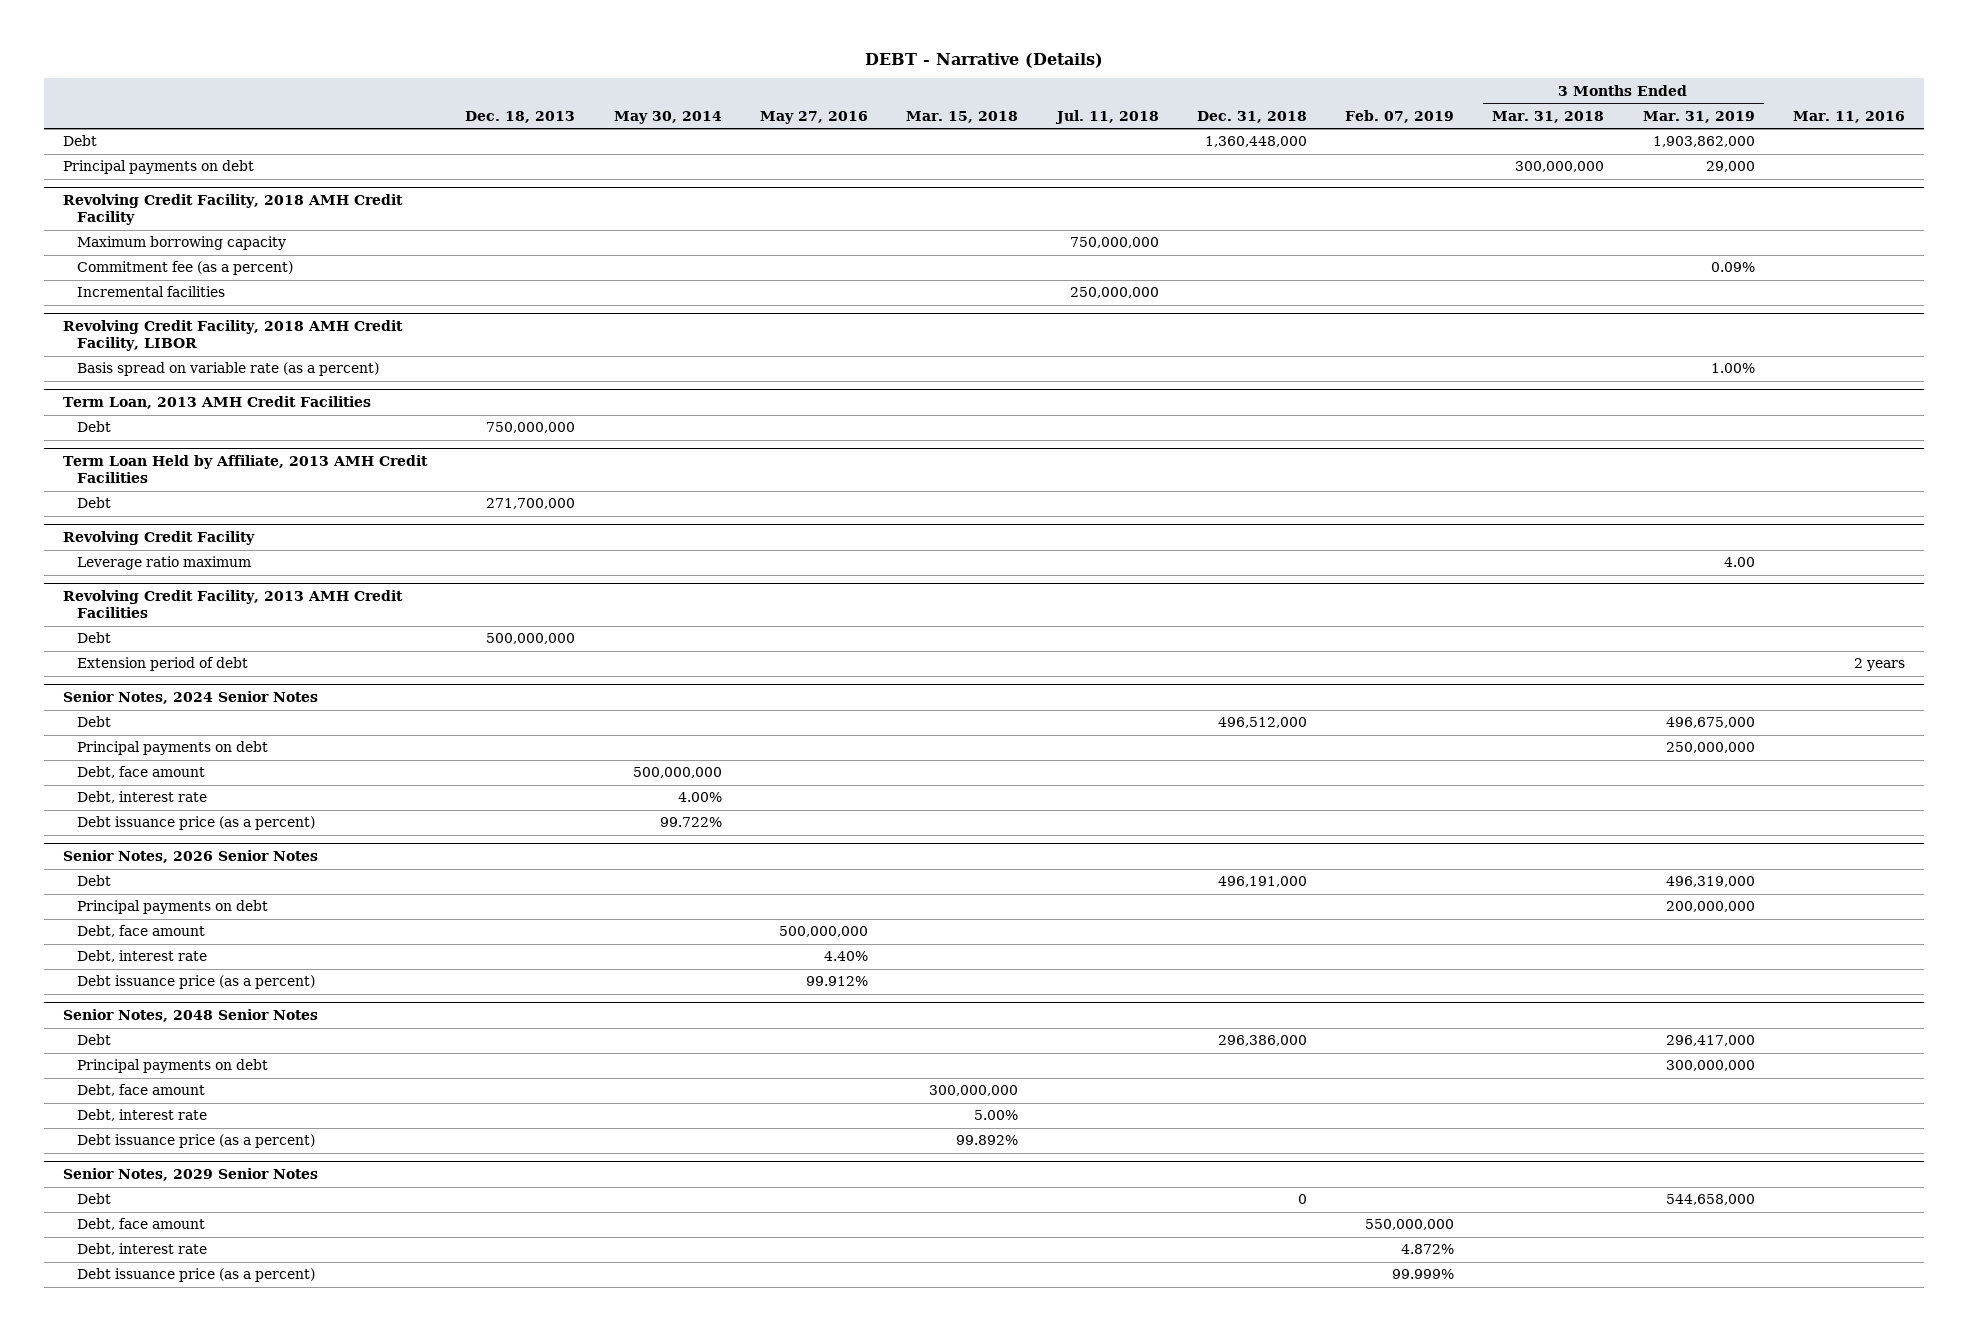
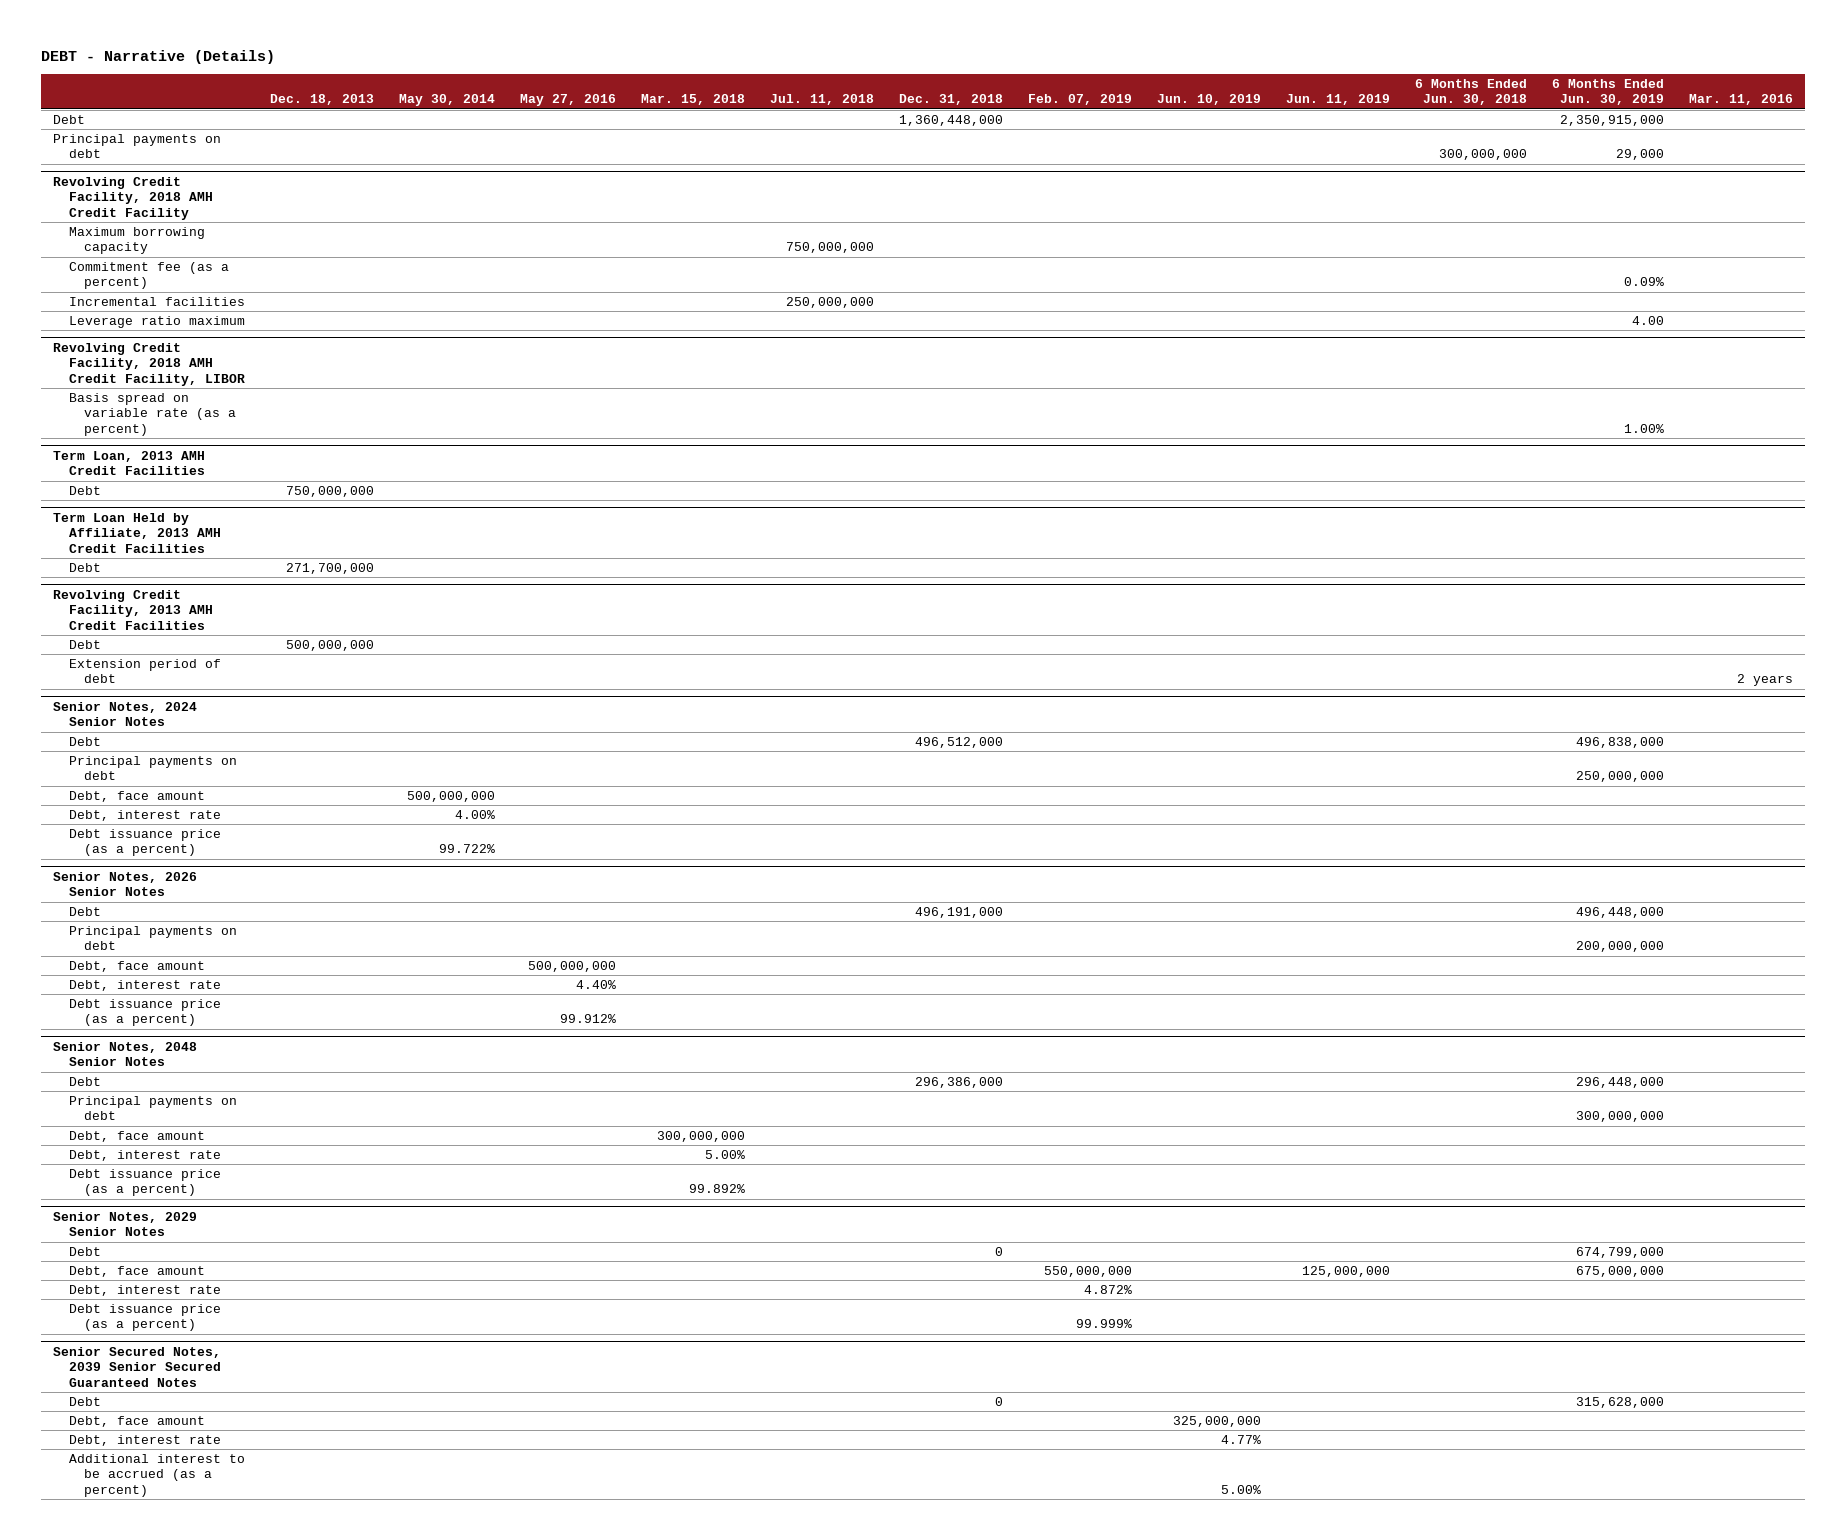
- | Dec. 18, 2013 | May 30, 2014 | May 27, 2016 | Mar. 15, 2018 | Jul. 11, 2018 | Dec. 31, 2018 | Feb. 07, 2019 | 3 Months Ended Mar. 31, 2018 | 3 Months Ended Mar. 31, 2019 | Mar. 11, 2016
+ | Dec. 18, 2013 | May 30, 2014 | May 27, 2016 | Mar. 15, 2018 | Jul. 11, 2018 | Dec. 31, 2018 | Feb. 07, 2019 | Jun. 10, 2019 | Jun. 11, 2019 | 6 Months Ended Jun. 30, 2018 | 6 Months Ended Jun. 30, 2019 | Mar. 11, 2016
@ Revolving Credit Facility, 2018 AMH Credit Facility
+ Leverage ratio maximum | | | | | | | | | | | 4.00 |
- Revolving Credit Facility
- Leverage ratio maximum | | | | | | | | | 4.00 |
+ Senior Secured Notes, 2039 Senior Secured Guaranteed Notes
+ Debt | | | | | | 0 | | | | | 315,628,000 |
+ Debt, face amount | | | | | | | | 325,000,000 | | | |
+ Debt, interest rate | | | | | | | | 4.77% | | | |
+ Additional interest to be accrued (as a percent) | | | | | | | | 5.00% | | | |

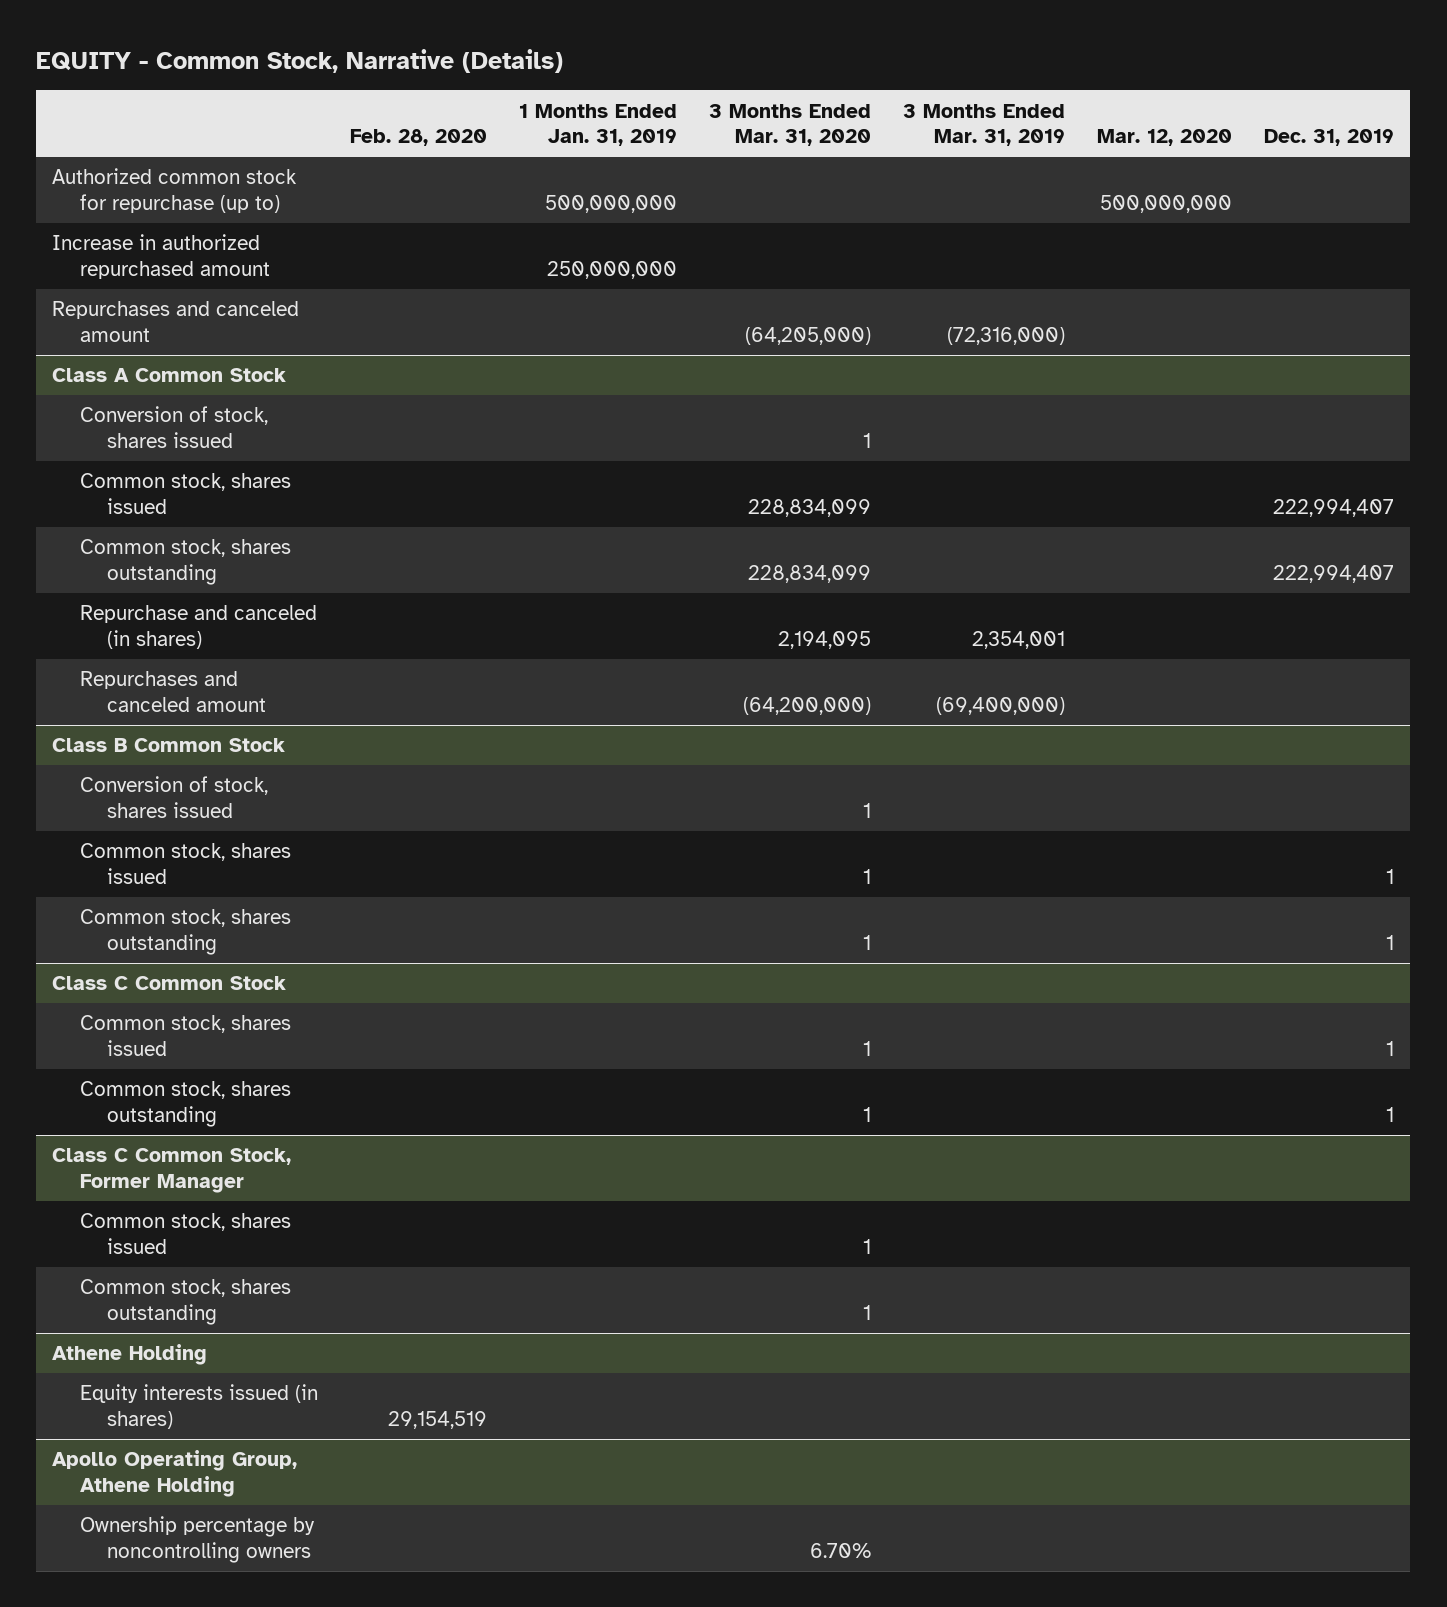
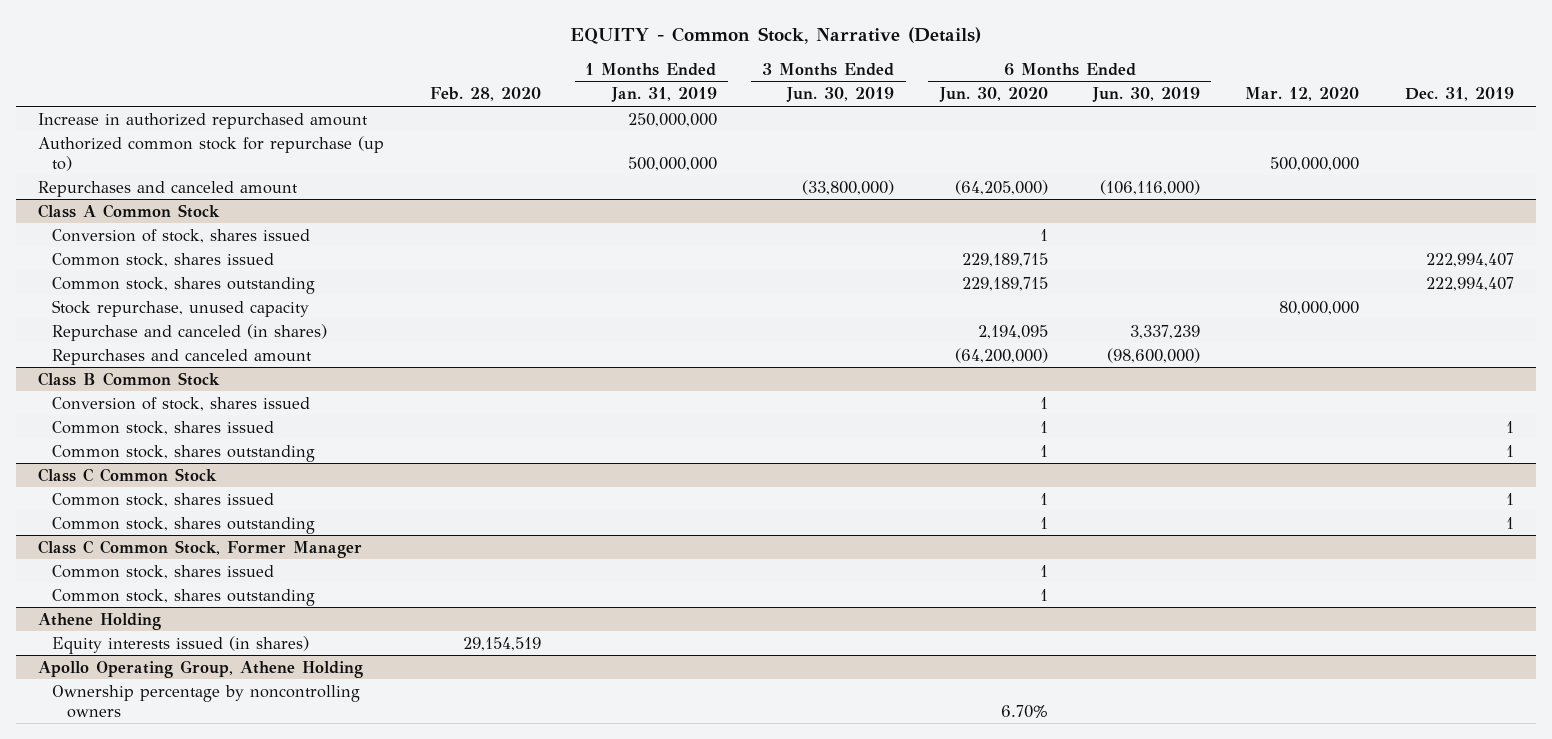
- | Feb. 28, 2020 | 1 Months Ended Jan. 31, 2019 | 3 Months Ended Mar. 31, 2020 | 3 Months Ended Mar. 31, 2019 | Mar. 12, 2020 | Dec. 31, 2019
+ | Feb. 28, 2020 | 1 Months Ended Jan. 31, 2019 | 3 Months Ended Jun. 30, 2019 | 6 Months Ended Jun. 30, 2020 | 6 Months Ended Jun. 30, 2019 | Mar. 12, 2020 | Dec. 31, 2019
moved down: Authorized common stock for repurchase (up to) | | 500,000,000 | | | | 500,000,000 |
@ Class A Common Stock
+ Stock repurchase, unused capacity | | | | | | 80,000,000 |

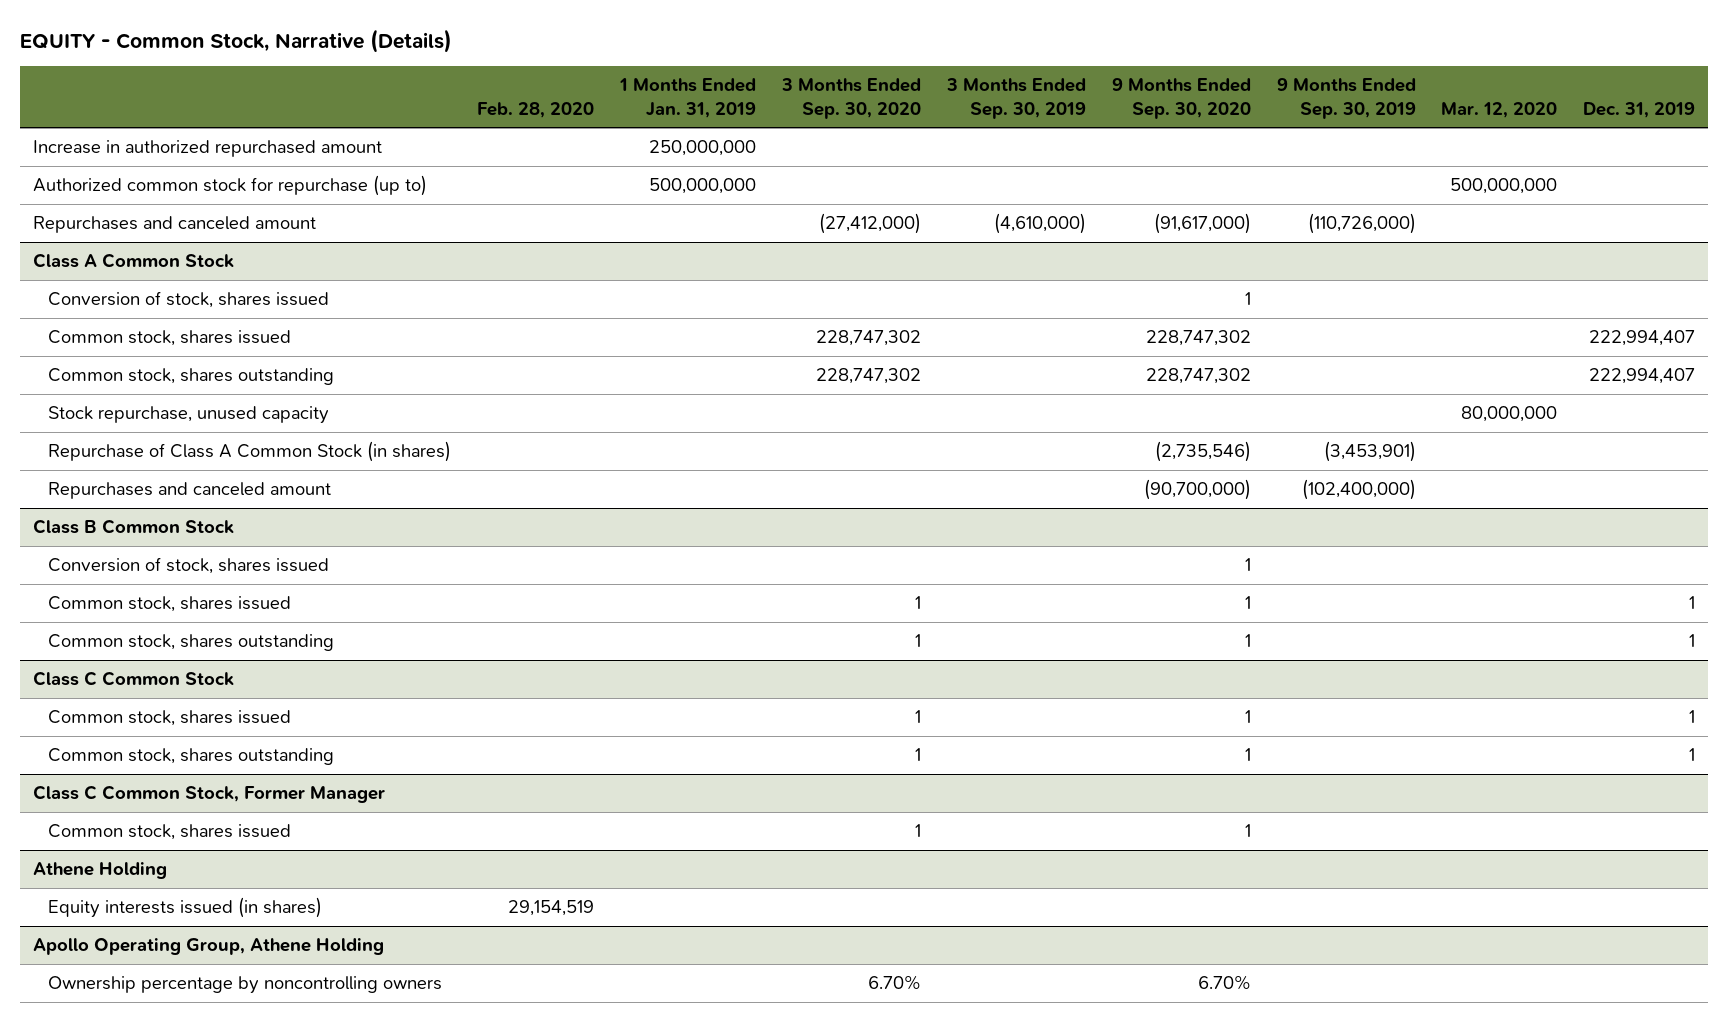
- | Feb. 28, 2020 | 1 Months Ended Jan. 31, 2019 | 3 Months Ended Jun. 30, 2019 | 6 Months Ended Jun. 30, 2020 | 6 Months Ended Jun. 30, 2019 | Mar. 12, 2020 | Dec. 31, 2019
+ | Feb. 28, 2020 | 1 Months Ended Jan. 31, 2019 | 3 Months Ended Sep. 30, 2020 | 3 Months Ended Sep. 30, 2019 | 9 Months Ended Sep. 30, 2020 | 9 Months Ended Sep. 30, 2019 | Mar. 12, 2020 | Dec. 31, 2019
@ Class A Common Stock
- Repurchase and canceled (in shares) | | | | 2,194,095 | 3,337,239 | |
+ Repurchase of Class A Common Stock (in shares) | | | | | (2,735,546) | (3,453,901) | |
@ Class C Common Stock, Former Manager
- Common stock, shares outstanding | | | | 1 | | |

